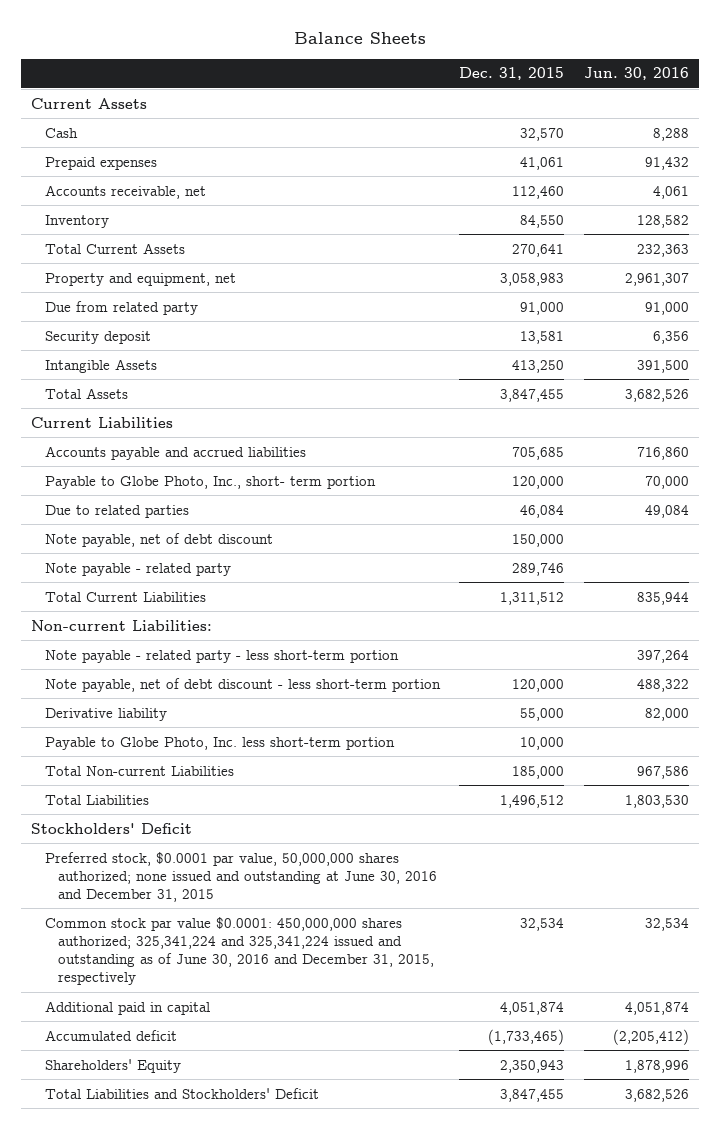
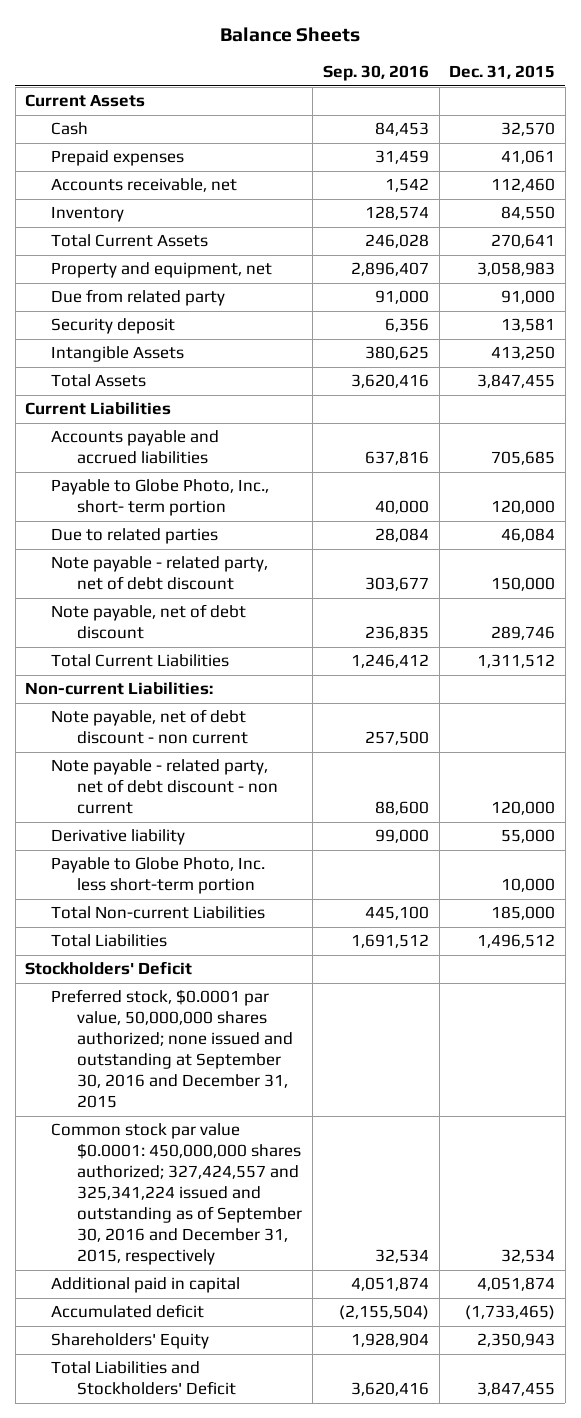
- | Dec. 31, 2015 | Jun. 30, 2016
+ | Sep. 30, 2016 | Dec. 31, 2015
- Note payable, net of debt discount | 150,000 |
- Note payable - related party | 289,746 |
+ Note payable - related party, net of debt discount | 303,677 | 150,000
+ Note payable, net of debt discount | 236,835 | 289,746
- Note payable - related party - less short-term portion | | 397,264
- Note payable, net of debt discount - less short-term portion | 120,000 | 488,322
+ Note payable, net of debt discount - non current | 257,500 |
+ Note payable - related party, net of debt discount - non current | 88,600 | 120,000
- Preferred stock, $0.0001 par value, 50,000,000 shares authorized; none issued and outstanding at June 30, 2016 and December 31, 2015
- Common stock par value $0.0001: 450,000,000 shares authorized; 325,341,224 and 325,341,224 issued and outstanding as of June 30, 2016 and December 31, 2015, respectively | 32,534 | 32,534
+ Preferred stock, $0.0001 par value, 50,000,000 shares authorized; none issued and outstanding at September 30, 2016 and December 31, 2015
+ Common stock par value $0.0001: 450,000,000 shares authorized; 327,424,557 and 325,341,224 issued and outstanding as of September 30, 2016 and December 31, 2015, respectively | 32,534 | 32,534

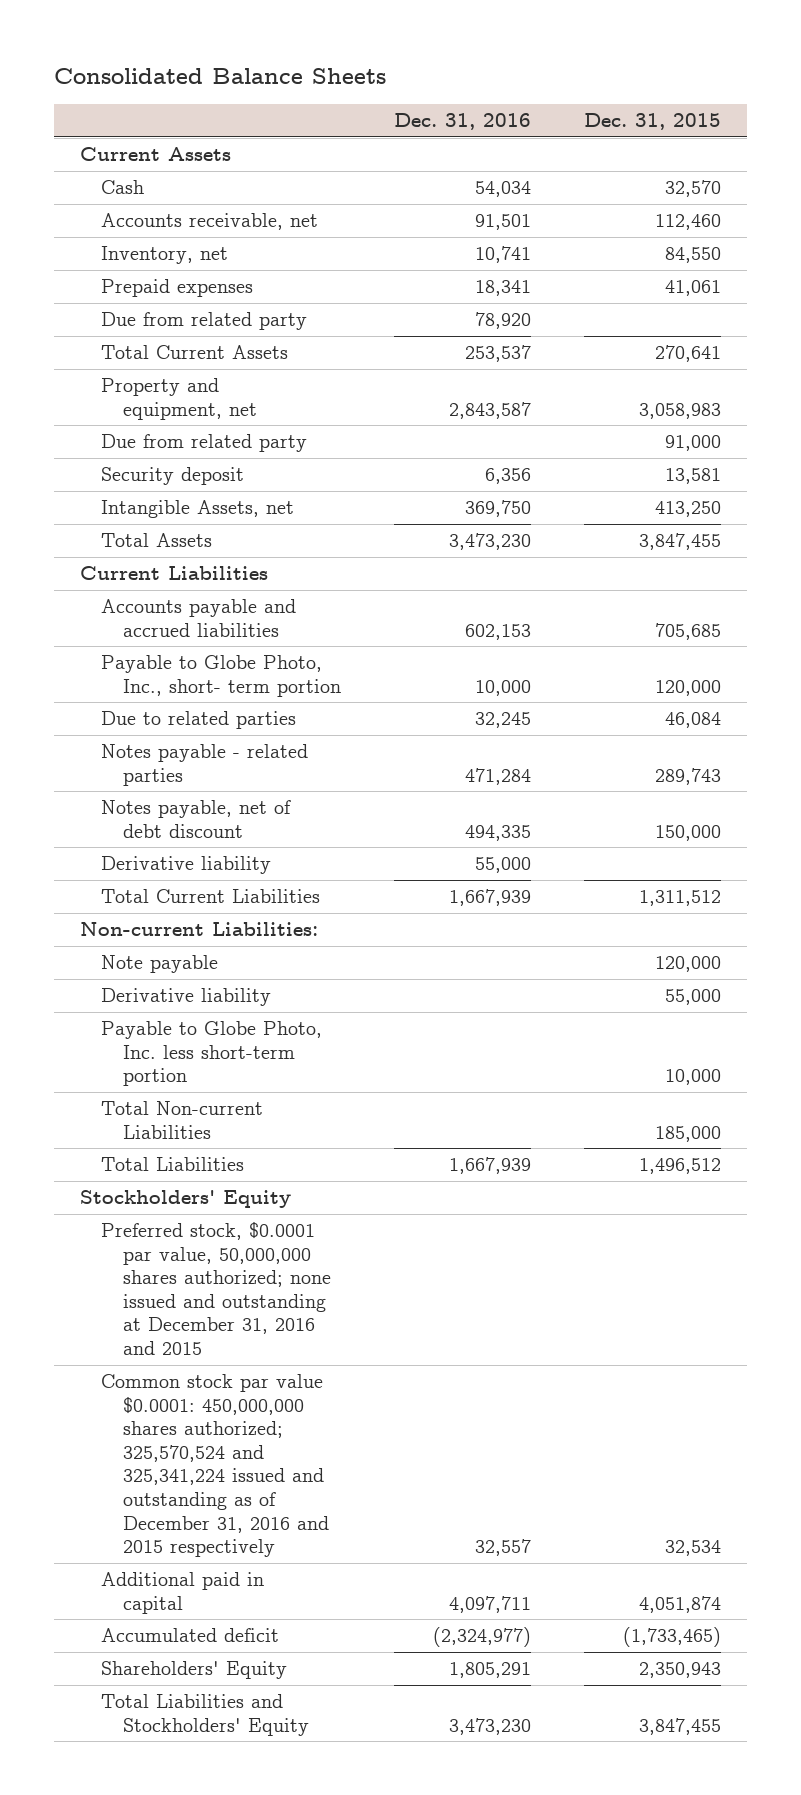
- Balance Sheets
+ Consolidated Balance Sheets
- | Sep. 30, 2016 | Dec. 31, 2015
+ | Dec. 31, 2016 | Dec. 31, 2015
- Inventory | 128,574 | 84,550
+ Inventory, net | 10,741 | 84,550
moved down: Prepaid expenses | 18,341 | 41,061
+ Due from related party | 78,920 |
- Intangible Assets | 380,625 | 413,250
+ Intangible Assets, net | 369,750 | 413,250
- Note payable - related party, net of debt discount | 303,677 | 150,000
- Note payable, net of debt discount | 236,835 | 289,746
+ Notes payable - related parties | 471,284 | 289,743
+ Notes payable, net of debt discount | 494,335 | 150,000
+ Derivative liability | 55,000 |
- Note payable, net of debt discount - non current | 257,500 |
- Note payable - related party, net of debt discount - non current | 88,600 | 120,000
+ Note payable | | 120,000
- Stockholders' Deficit
- Preferred stock, $0.0001 par value, 50,000,000 shares authorized; none issued and outstanding at September 30, 2016 and December 31, 2015
- Common stock par value $0.0001: 450,000,000 shares authorized; 327,424,557 and 325,341,224 issued and outstanding as of September 30, 2016 and December 31, 2015, respectively | 32,534 | 32,534
+ Stockholders' Equity
+ Preferred stock, $0.0001 par value, 50,000,000 shares authorized; none issued and outstanding at December 31, 2016 and 2015
+ Common stock par value $0.0001: 450,000,000 shares authorized; 325,570,524 and 325,341,224 issued and outstanding as of December 31, 2016 and 2015 respectively | 32,557 | 32,534
- Total Liabilities and Stockholders' Deficit | 3,620,416 | 3,847,455
+ Total Liabilities and Stockholders' Equity | 3,473,230 | 3,847,455

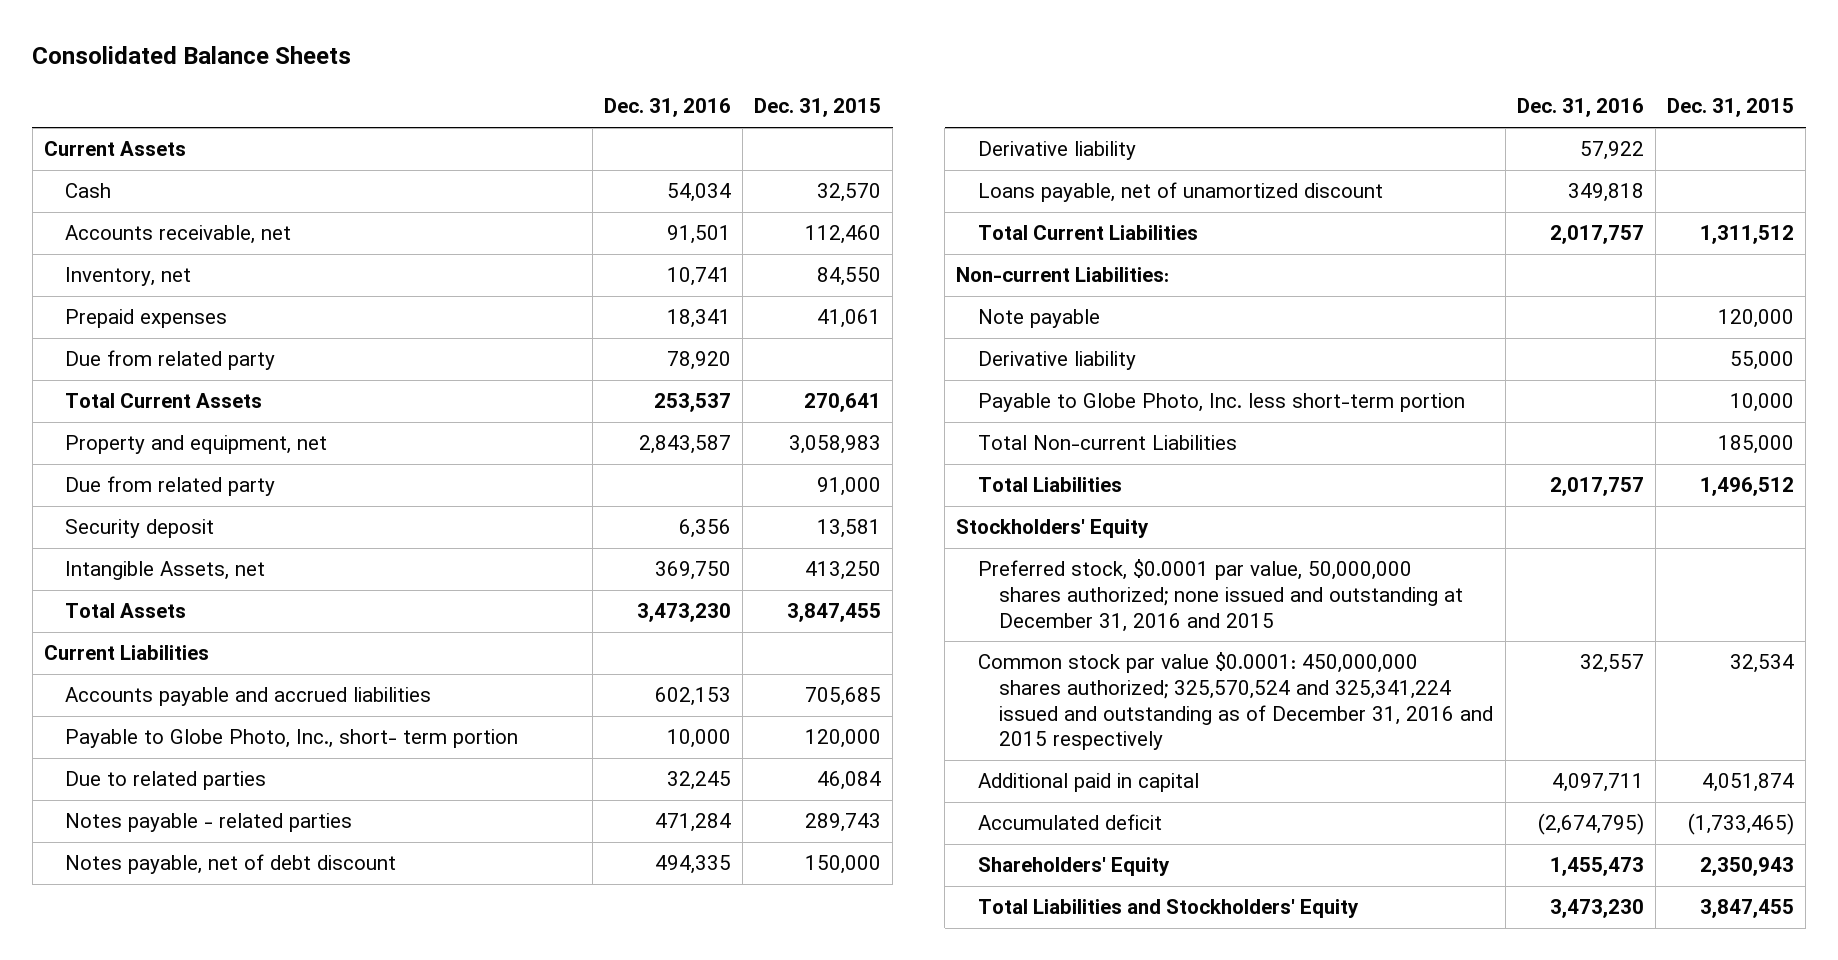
- Derivative liability | 55,000 |
- Total Current Liabilities | 1,667,939 | 1,311,512
+ Derivative liability | 57,922 |
+ Loans payable, net of unamortized discount | 349,818 |
+ Total Current Liabilities | 2,017,757 | 1,311,512
- Total Liabilities | 1,667,939 | 1,496,512
+ Total Liabilities | 2,017,757 | 1,496,512
- Accumulated deficit | (2,324,977) | (1,733,465)
- Shareholders' Equity | 1,805,291 | 2,350,943
+ Accumulated deficit | (2,674,795) | (1,733,465)
+ Shareholders' Equity | 1,455,473 | 2,350,943

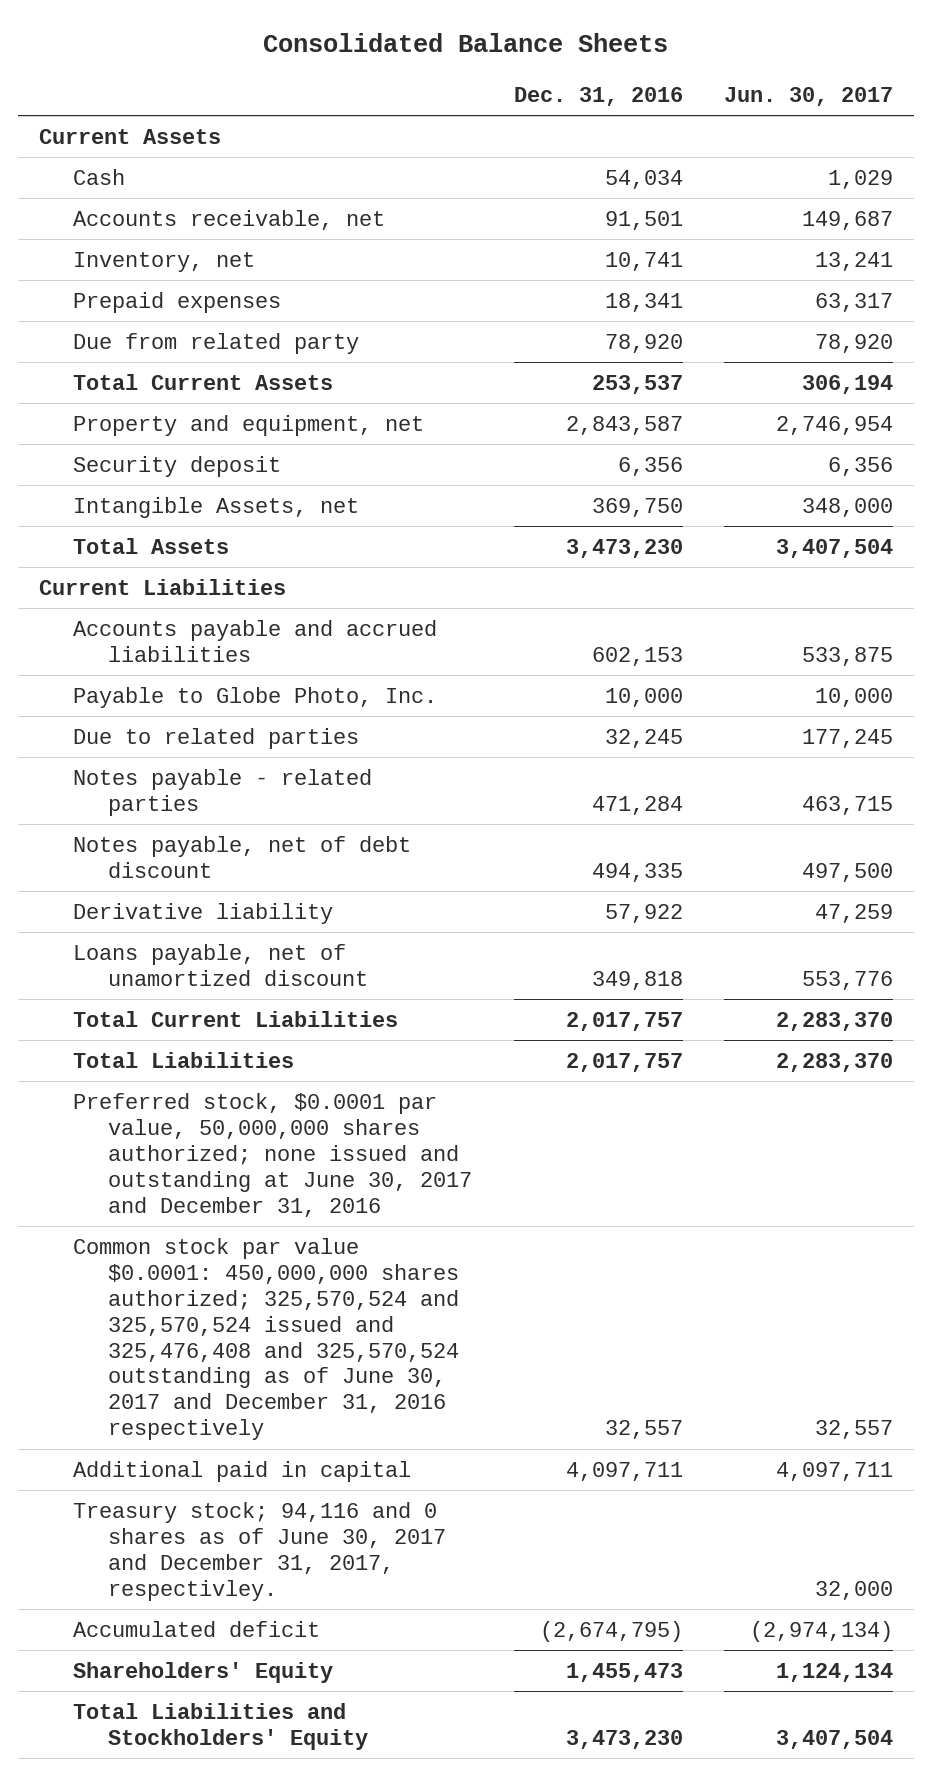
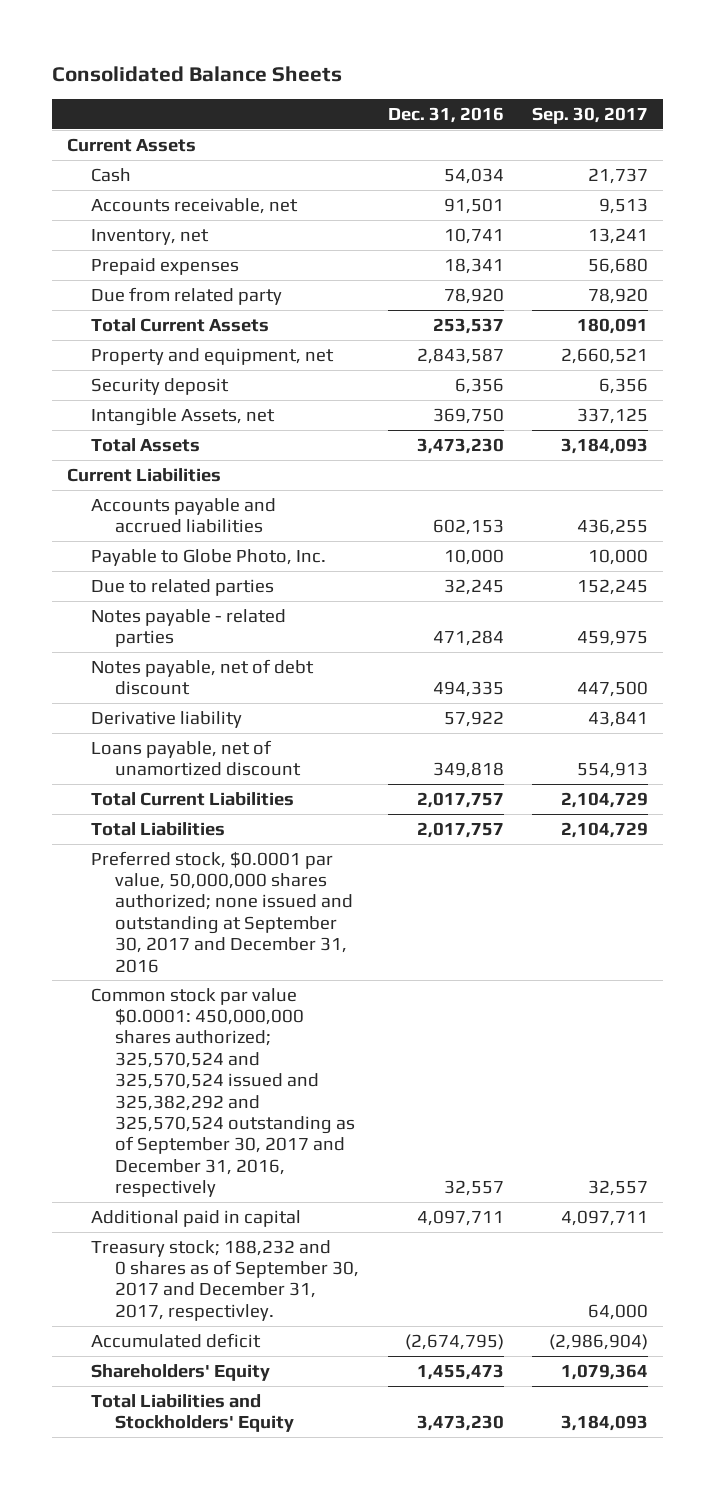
- | Dec. 31, 2016 | Jun. 30, 2017
+ | Dec. 31, 2016 | Sep. 30, 2017
- Preferred stock, $0.0001 par value, 50,000,000 shares authorized; none issued and outstanding at June 30, 2017 and December 31, 2016
- Common stock par value $0.0001: 450,000,000 shares authorized; 325,570,524 and 325,570,524 issued and 325,476,408 and 325,570,524 outstanding as of June 30, 2017 and December 31, 2016 respectively | 32,557 | 32,557
+ Preferred stock, $0.0001 par value, 50,000,000 shares authorized; none issued and outstanding at September 30, 2017 and December 31, 2016
+ Common stock par value $0.0001: 450,000,000 shares authorized; 325,570,524 and 325,570,524 issued and 325,382,292 and 325,570,524 outstanding as of September 30, 2017 and December 31, 2016, respectively | 32,557 | 32,557
- Treasury stock; 94,116 and 0 shares as of June 30, 2017 and December 31, 2017, respectivley. | | 32,000
+ Treasury stock; 188,232 and 0 shares as of September 30, 2017 and December 31, 2017, respectivley. | | 64,000

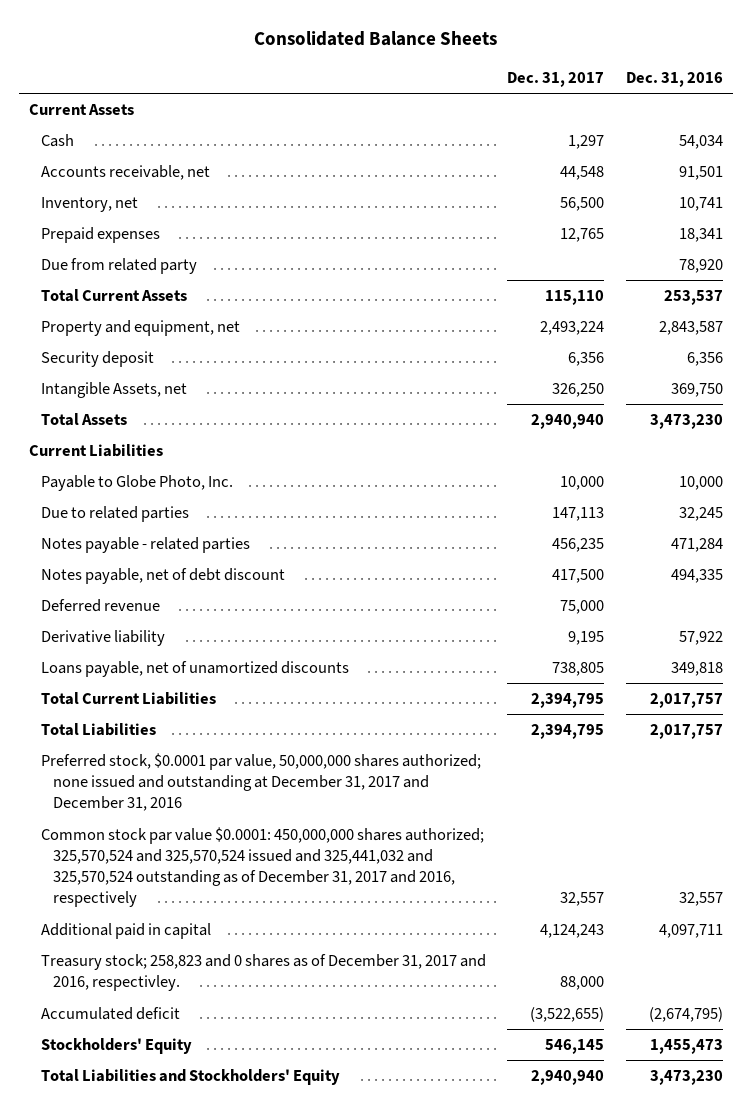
- | Dec. 31, 2016 | Sep. 30, 2017
+ | Dec. 31, 2017 | Dec. 31, 2016
- Accounts payable and accrued liabilities | 602,153 | 436,255
+ Deferred revenue | 75,000 |
- Loans payable, net of unamortized discount | 349,818 | 554,913
+ Loans payable, net of unamortized discounts | 738,805 | 349,818
- Preferred stock, $0.0001 par value, 50,000,000 shares authorized; none issued and outstanding at September 30, 2017 and December 31, 2016
- Common stock par value $0.0001: 450,000,000 shares authorized; 325,570,524 and 325,570,524 issued and 325,382,292 and 325,570,524 outstanding as of September 30, 2017 and December 31, 2016, respectively | 32,557 | 32,557
+ Preferred stock, $0.0001 par value, 50,000,000 shares authorized; none issued and outstanding at December 31, 2017 and December 31, 2016
+ Common stock par value $0.0001: 450,000,000 shares authorized; 325,570,524 and 325,570,524 issued and 325,441,032 and 325,570,524 outstanding as of December 31, 2017 and 2016, respectively | 32,557 | 32,557
- Treasury stock; 188,232 and 0 shares as of September 30, 2017 and December 31, 2017, respectivley. | | 64,000
+ Treasury stock; 258,823 and 0 shares as of December 31, 2017 and 2016, respectivley. | 88,000 |
- Shareholders' Equity | 1,455,473 | 1,079,364
+ Stockholders' Equity | 546,145 | 1,455,473

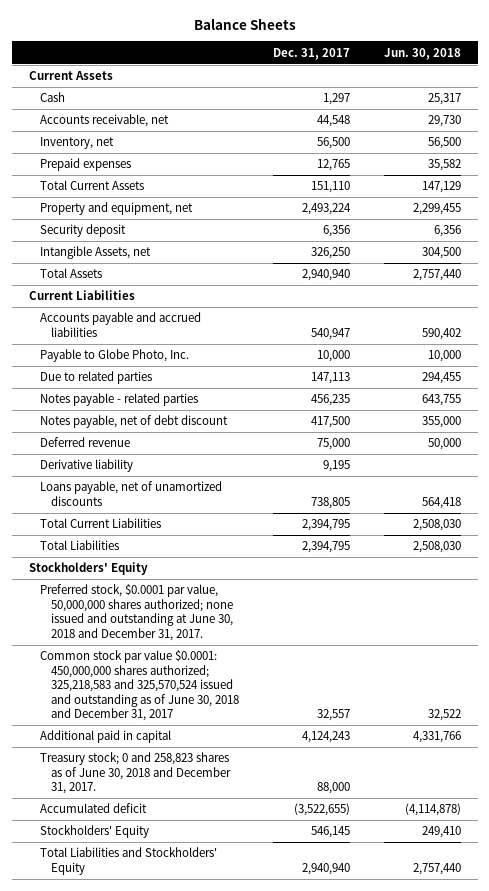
- Consolidated Balance Sheets
+ Balance Sheets
- | Dec. 31, 2017 | Dec. 31, 2016
+ | Dec. 31, 2017 | Jun. 30, 2018
- Due from related party | | 78,920
- Total Current Assets | 115,110 | 253,537
+ Total Current Assets | 151,110 | 147,129
+ Accounts payable and accrued liabilities | 540,947 | 590,402
- Preferred stock, $0.0001 par value, 50,000,000 shares authorized; none issued and outstanding at December 31, 2017 and December 31, 2016
- Common stock par value $0.0001: 450,000,000 shares authorized; 325,570,524 and 325,570,524 issued and 325,441,032 and 325,570,524 outstanding as of December 31, 2017 and 2016, respectively | 32,557 | 32,557
+ Stockholders' Equity
+ Preferred stock, $0.0001 par value, 50,000,000 shares authorized; none issued and outstanding at June 30, 2018 and December 31, 2017.
+ Common stock par value $0.0001: 450,000,000 shares authorized; 325,218,583 and 325,570,524 issued and outstanding as of June 30, 2018 and December 31, 2017 | 32,557 | 32,522
- Treasury stock; 258,823 and 0 shares as of December 31, 2017 and 2016, respectivley. | 88,000 |
+ Treasury stock; 0 and 258,823 shares as of June 30, 2018 and December 31, 2017. | 88,000 |

